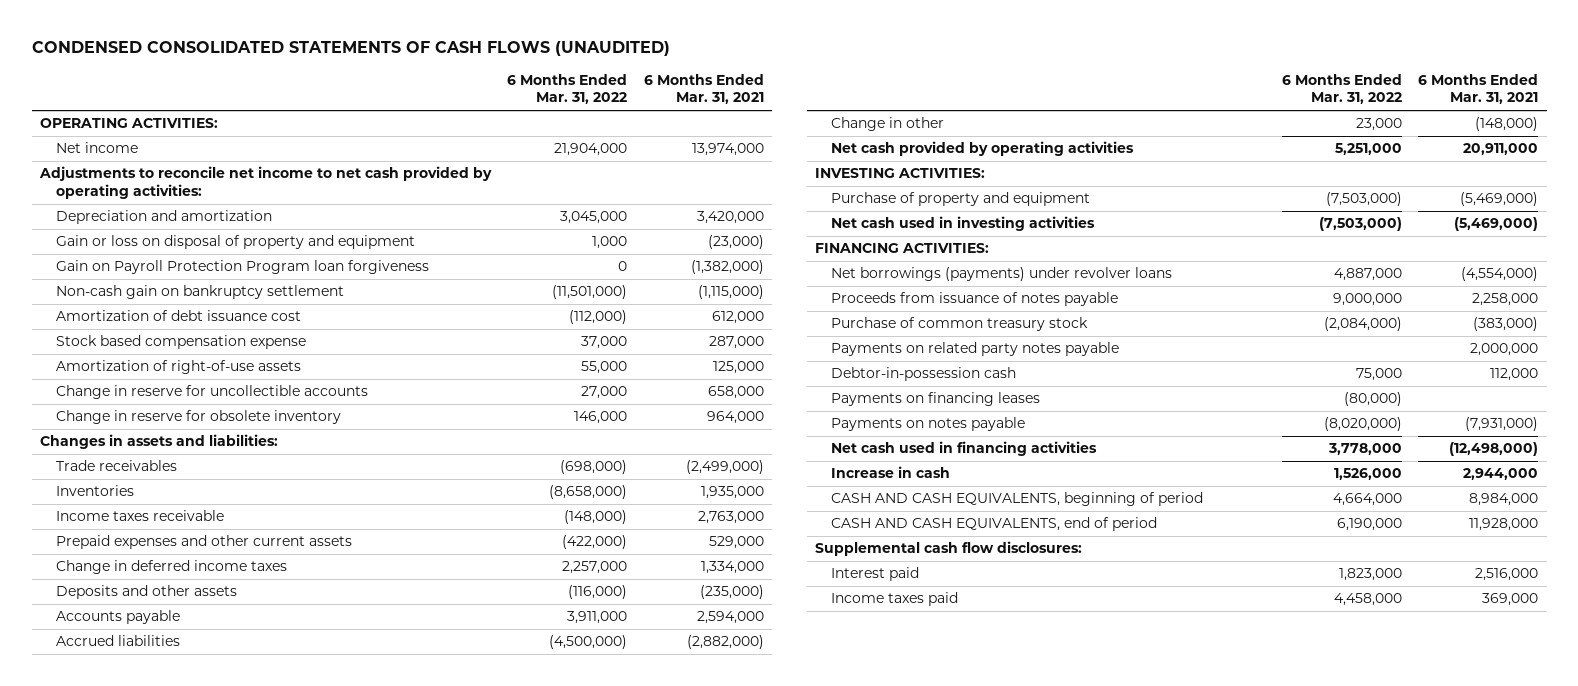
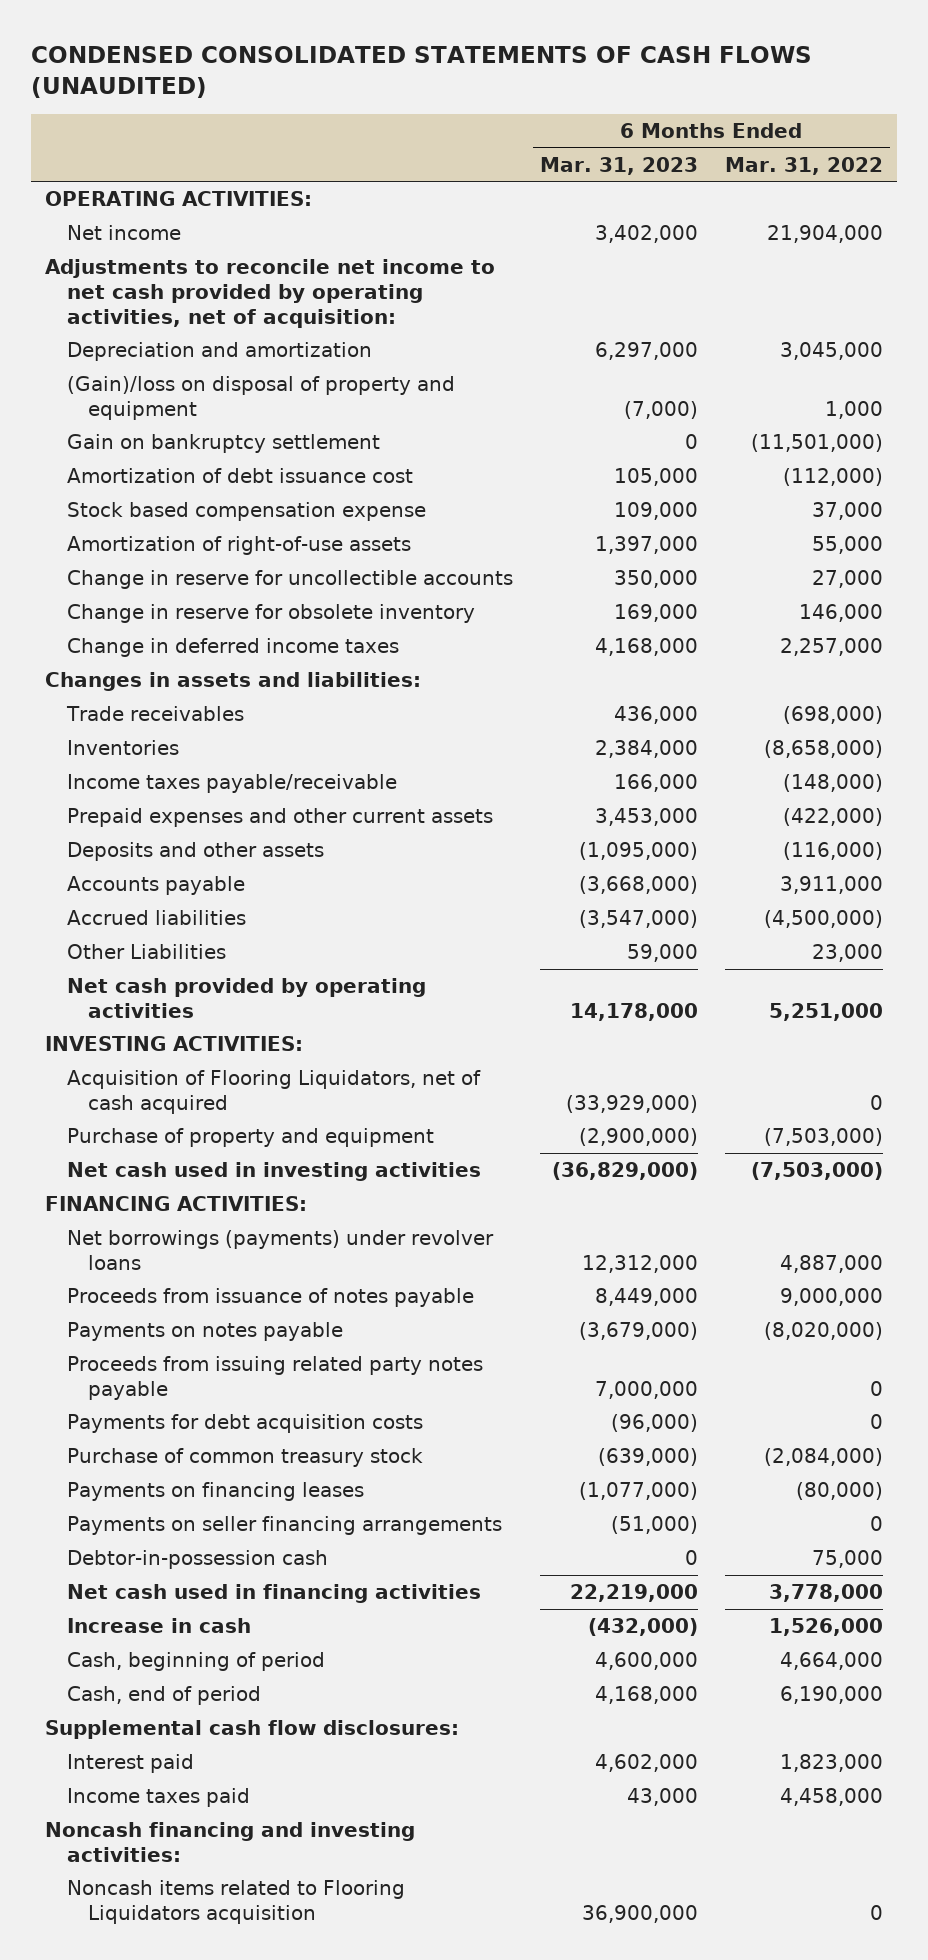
- | 6 Months Ended Mar. 31, 2022 | 6 Months Ended Mar. 31, 2021
+ | 6 Months Ended Mar. 31, 2023 | 6 Months Ended Mar. 31, 2022
- Adjustments to reconcile net income to net cash provided by operating activities:
+ Adjustments to reconcile net income to net cash provided by operating activities, net of acquisition:
- Gain or loss on disposal of property and equipment | 1,000 | (23,000)
- Gain on Payroll Protection Program loan forgiveness | 0 | (1,382,000)
- Non-cash gain on bankruptcy settlement | (11,501,000) | (1,115,000)
+ (Gain)/loss on disposal of property and equipment | (7,000) | 1,000
+ Gain on bankruptcy settlement | 0 | (11,501,000)
moved up: Change in deferred income taxes | 4,168,000 | 2,257,000
- Income taxes receivable | (148,000) | 2,763,000
+ Income taxes payable/receivable | 166,000 | (148,000)
- Change in other | 23,000 | (148,000)
+ Other Liabilities | 59,000 | 23,000
+ Acquisition of Flooring Liquidators, net of cash acquired | (33,929,000) | 0
moved up: Payments on notes payable | (3,679,000) | (8,020,000)
+ Proceeds from issuing related party notes payable | 7,000,000 | 0
+ Payments for debt acquisition costs | (96,000) | 0
- Payments on related party notes payable | | 2,000,000
+ Payments on seller financing arrangements | (51,000) | 0
moved down: Debtor-in-possession cash | 0 | 75,000
- CASH AND CASH EQUIVALENTS, beginning of period | 4,664,000 | 8,984,000
- CASH AND CASH EQUIVALENTS, end of period | 6,190,000 | 11,928,000
+ Cash, beginning of period | 4,600,000 | 4,664,000
+ Cash, end of period | 4,168,000 | 6,190,000
+ Noncash financing and investing activities:
+ Noncash items related to Flooring Liquidators acquisition | 36,900,000 | 0

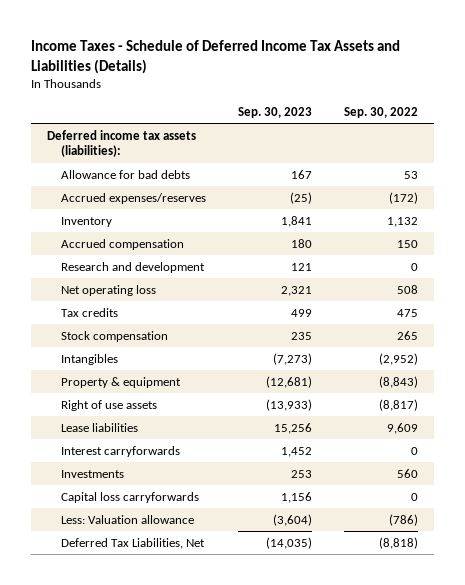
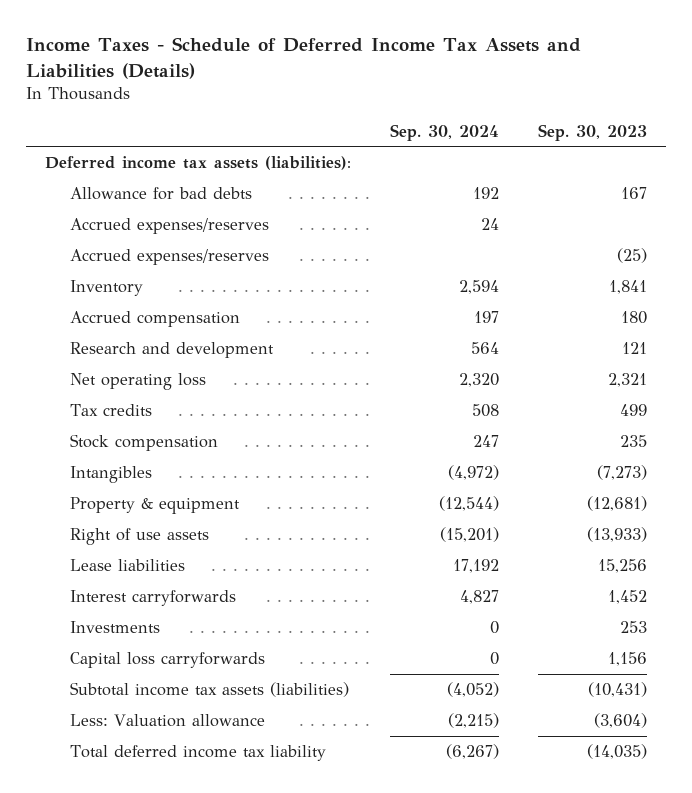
- | Sep. 30, 2023 | Sep. 30, 2022
+ | Sep. 30, 2024 | Sep. 30, 2023
+ Accrued expenses/reserves | 24 |
+ Subtotal income tax assets (liabilities) | (4,052) | (10,431)
- Deferred Tax Liabilities, Net | (14,035) | (8,818)
+ Total deferred income tax liability | (6,267) | (14,035)

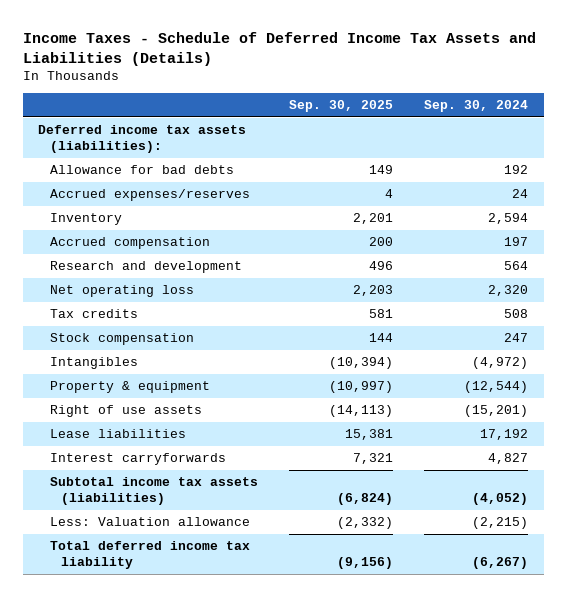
- | Sep. 30, 2024 | Sep. 30, 2023
+ | Sep. 30, 2025 | Sep. 30, 2024
- Accrued expenses/reserves | | (25)
- Investments | 0 | 253
- Capital loss carryforwards | 0 | 1,156

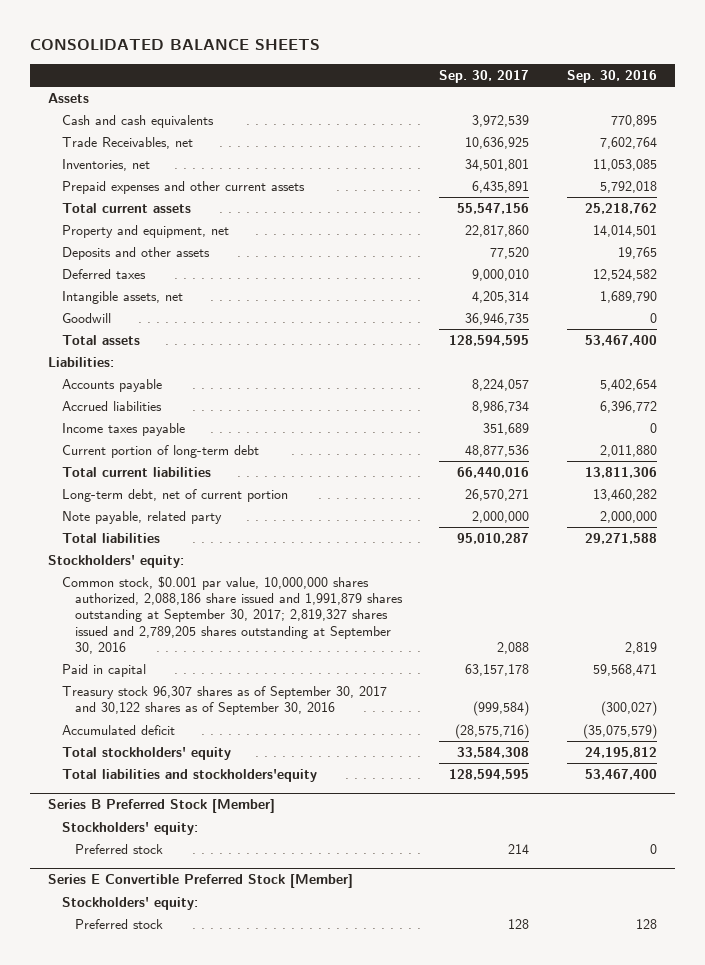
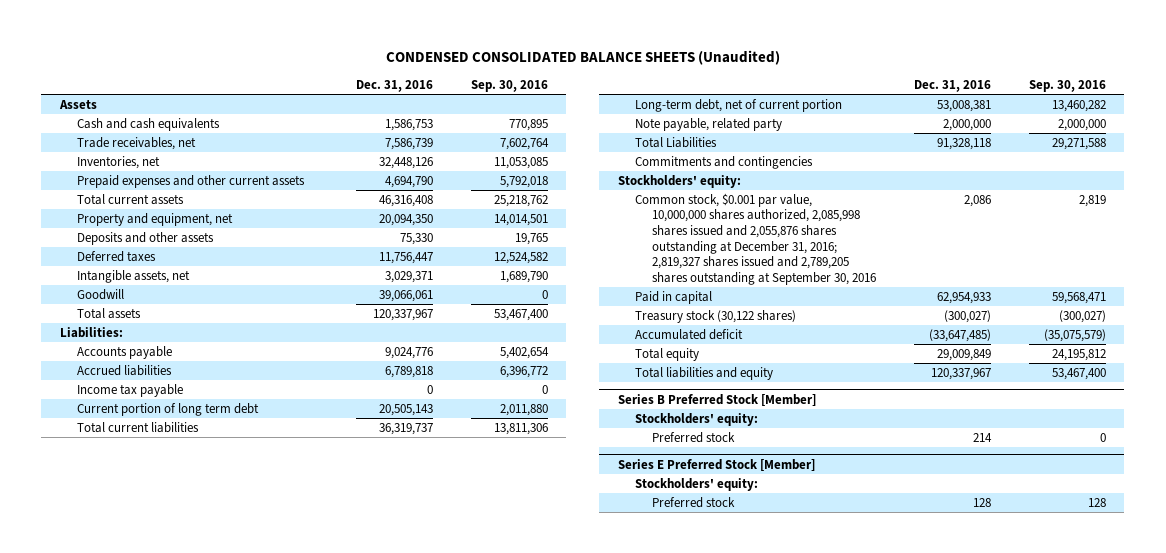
- CONSOLIDATED BALANCE SHEETS
+ CONDENSED CONSOLIDATED BALANCE SHEETS (Unaudited)
- | Sep. 30, 2017 | Sep. 30, 2016
+ | Dec. 31, 2016 | Sep. 30, 2016
- Trade Receivables, net | 10,636,925 | 7,602,764
+ Trade receivables, net | 7,586,739 | 7,602,764
- Income taxes payable | 351,689 | 0
- Current portion of long-term debt | 48,877,536 | 2,011,880
+ Income tax payable | 0 | 0
+ Current portion of long term debt | 20,505,143 | 2,011,880
- Total liabilities | 95,010,287 | 29,271,588
+ Total Liabilities | 91,328,118 | 29,271,588
+ Commitments and contingencies
- Common stock, $0.001 par value, 10,000,000 shares authorized, 2,088,186 share issued and 1,991,879 shares outstanding at September 30, 2017; 2,819,327 shares issued and 2,789,205 shares outstanding at September 30, 2016 | 2,088 | 2,819
+ Common stock, $0.001 par value, 10,000,000 shares authorized, 2,085,998 shares issued and 2,055,876 shares outstanding at December 31, 2016; 2,819,327 shares issued and 2,789,205 shares outstanding at September 30, 2016 | 2,086 | 2,819
- Treasury stock 96,307 shares as of September 30, 2017 and 30,122 shares as of September 30, 2016 | (999,584) | (300,027)
+ Treasury stock (30,122 shares) | (300,027) | (300,027)
- Total stockholders' equity | 33,584,308 | 24,195,812
- Total liabilities and stockholders'equity | 128,594,595 | 53,467,400
+ Total equity | 29,009,849 | 24,195,812
+ Total liabilities and equity | 120,337,967 | 53,467,400
- Series E Convertible Preferred Stock [Member]
+ Series E Preferred Stock [Member]

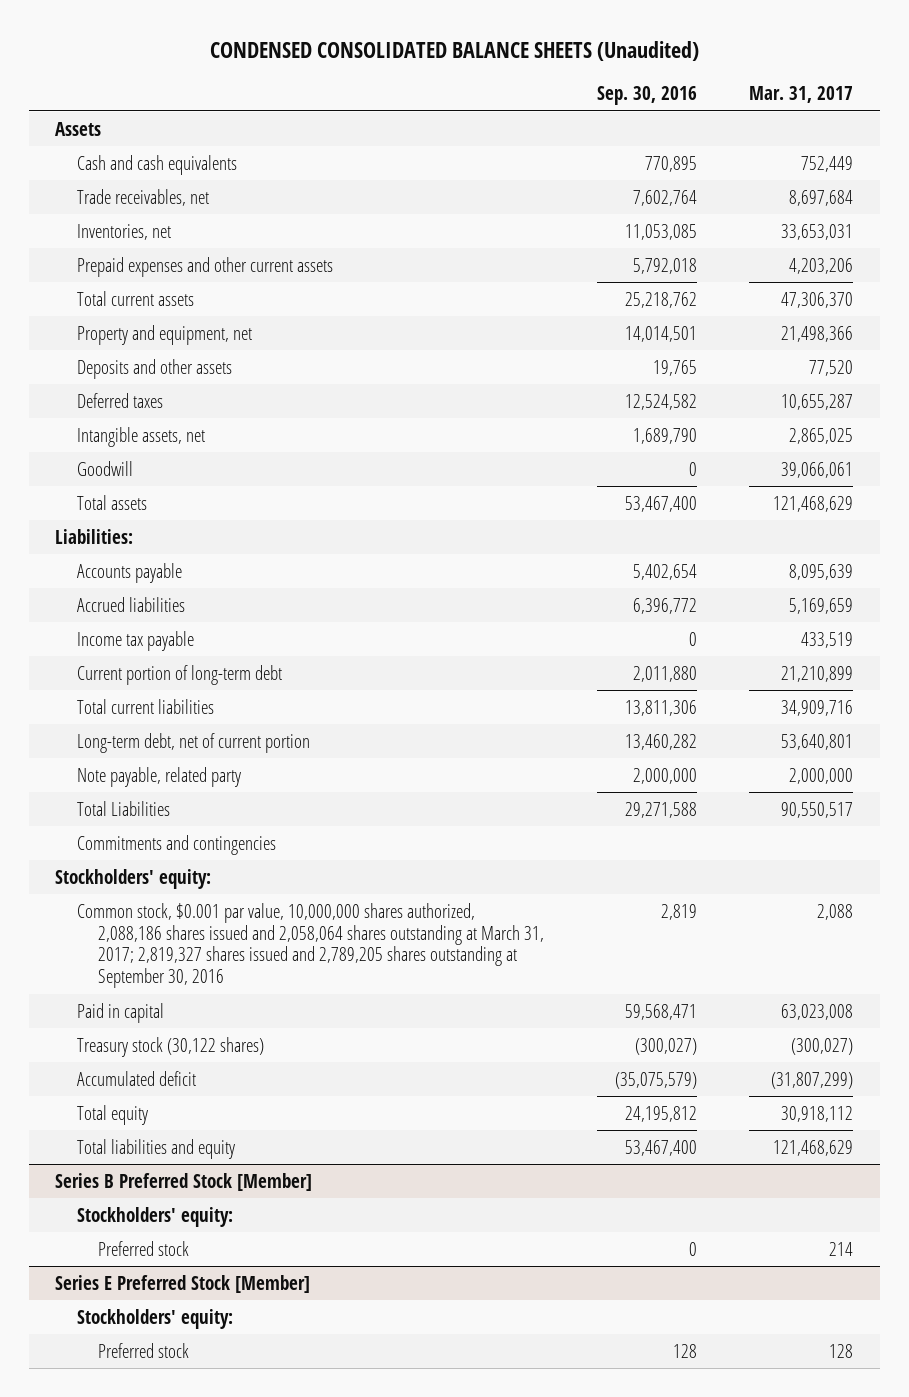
- | Dec. 31, 2016 | Sep. 30, 2016
+ | Sep. 30, 2016 | Mar. 31, 2017
- Current portion of long term debt | 20,505,143 | 2,011,880
+ Current portion of long-term debt | 2,011,880 | 21,210,899
- Common stock, $0.001 par value, 10,000,000 shares authorized, 2,085,998 shares issued and 2,055,876 shares outstanding at December 31, 2016; 2,819,327 shares issued and 2,789,205 shares outstanding at September 30, 2016 | 2,086 | 2,819
+ Common stock, $0.001 par value, 10,000,000 shares authorized, 2,088,186 shares issued and 2,058,064 shares outstanding at March 31, 2017; 2,819,327 shares issued and 2,789,205 shares outstanding at September 30, 2016 | 2,819 | 2,088

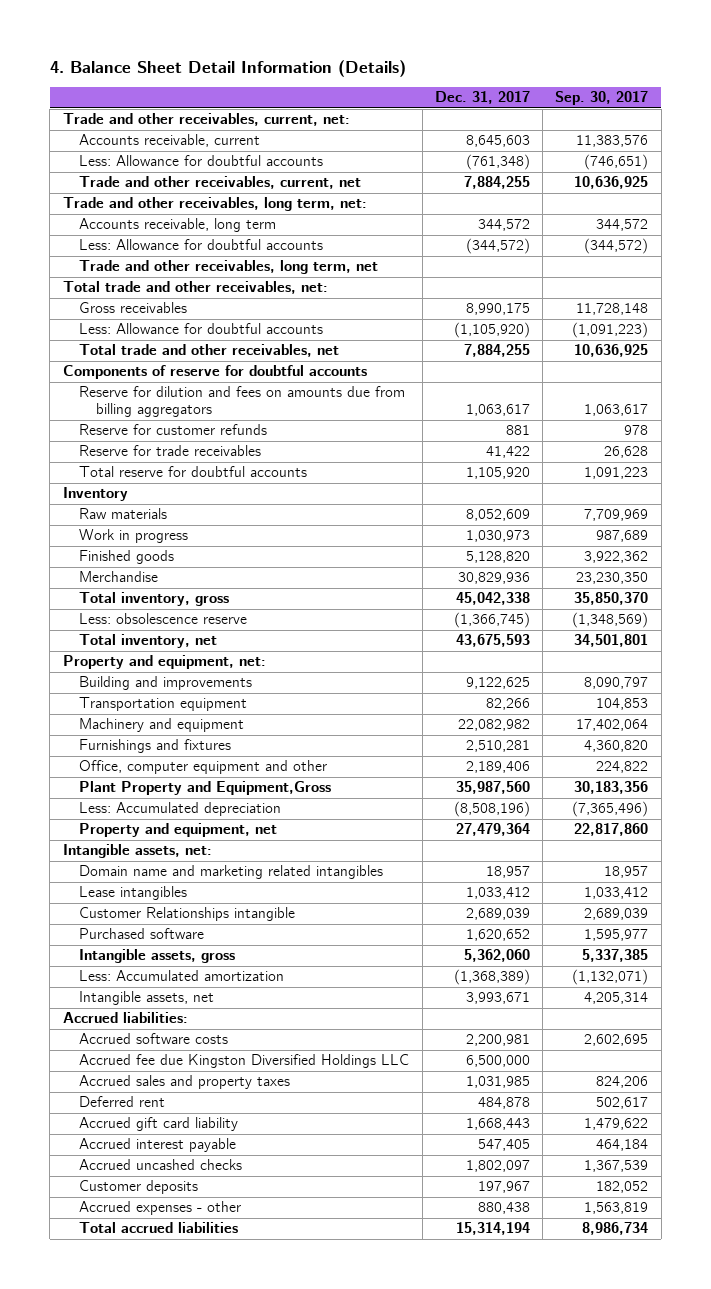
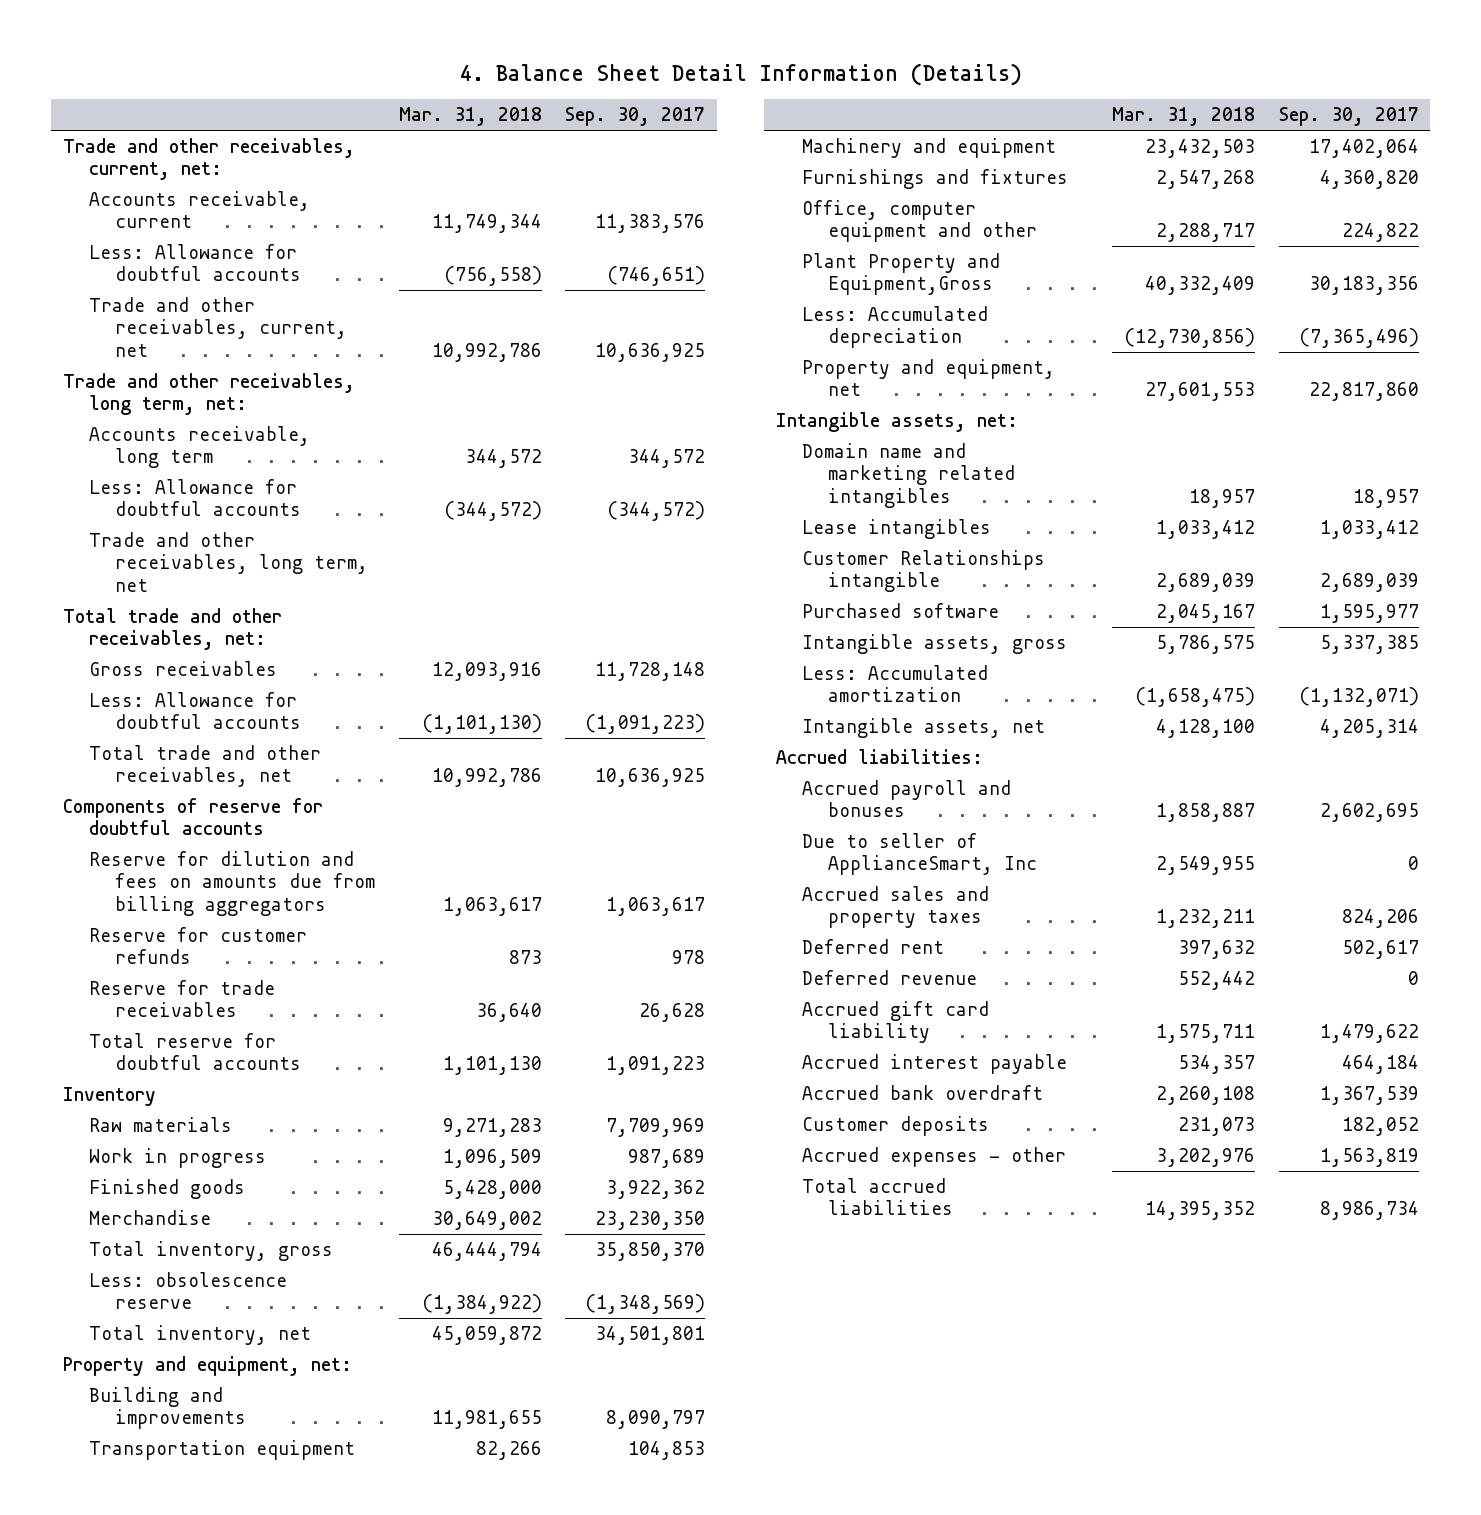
- | Dec. 31, 2017 | Sep. 30, 2017
+ | Mar. 31, 2018 | Sep. 30, 2017
- Accrued software costs | 2,200,981 | 2,602,695
- Accrued fee due Kingston Diversified Holdings LLC | 6,500,000 |
+ Accrued payroll and bonuses | 1,858,887 | 2,602,695
+ Due to seller of ApplianceSmart, Inc | 2,549,955 | 0
+ Deferred revenue | 552,442 | 0
- Accrued uncashed checks | 1,802,097 | 1,367,539
+ Accrued bank overdraft | 2,260,108 | 1,367,539

